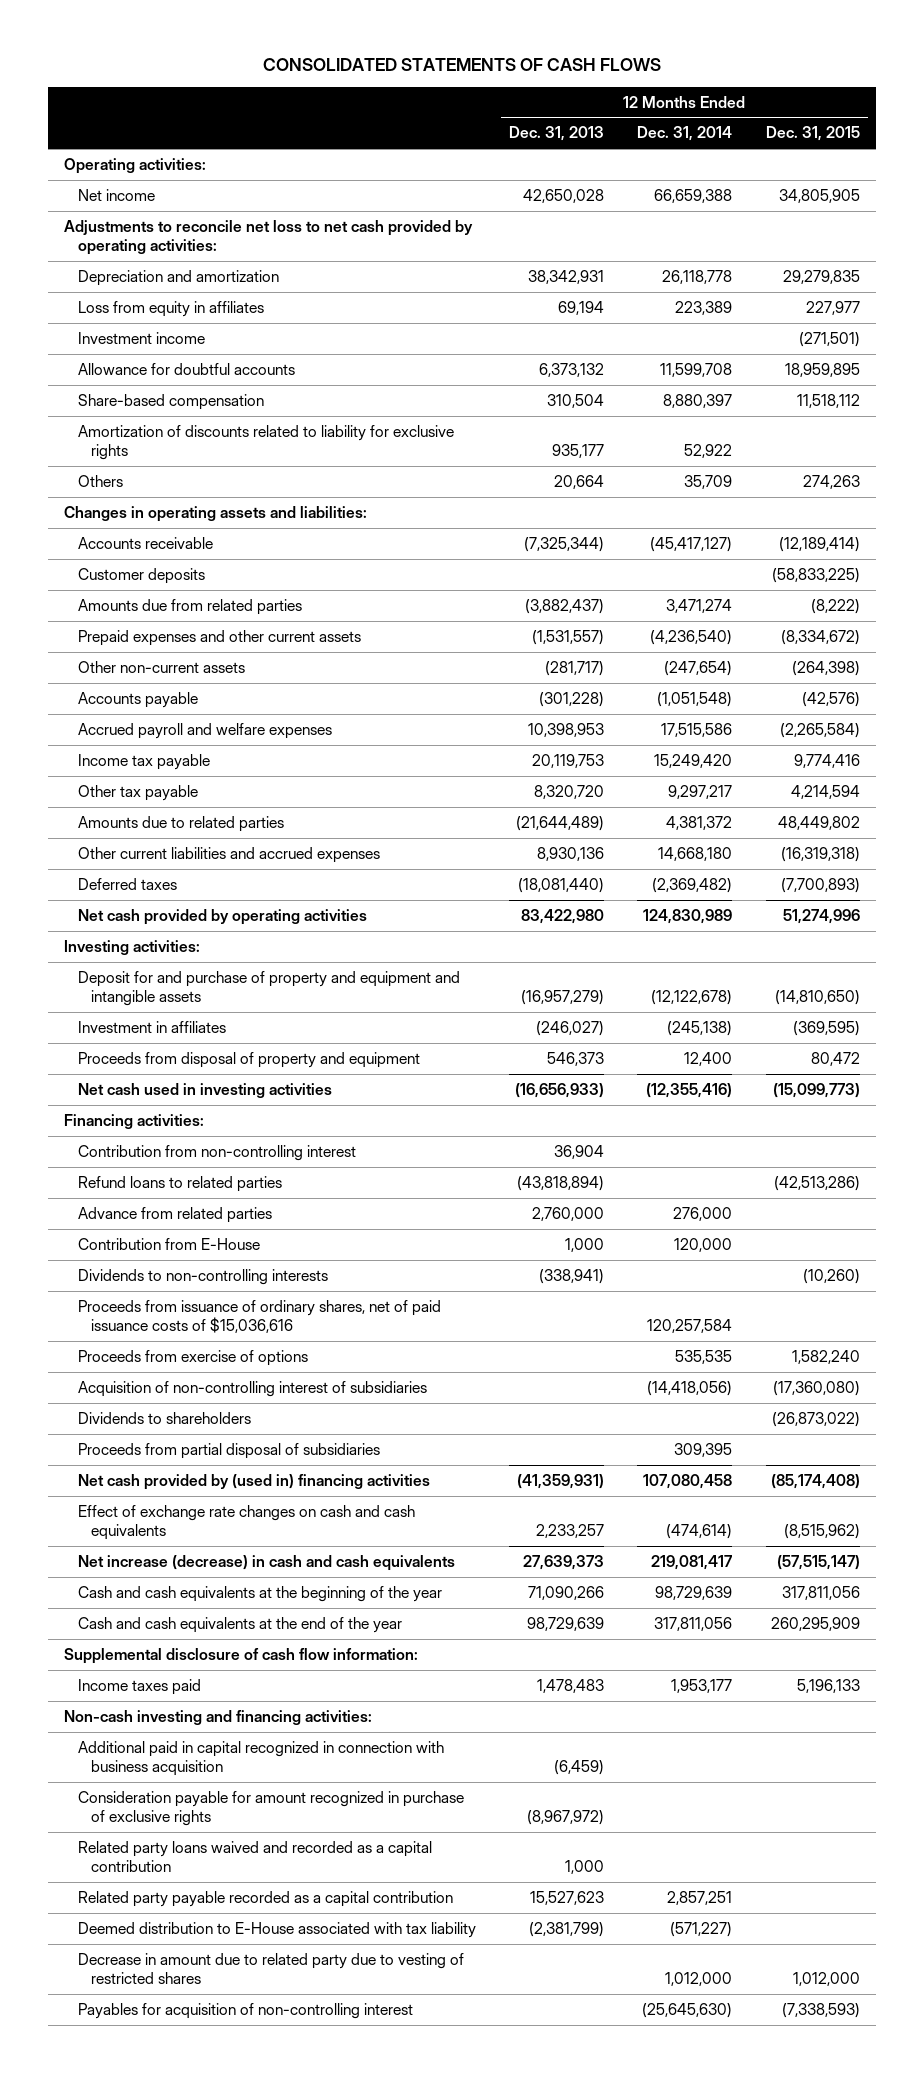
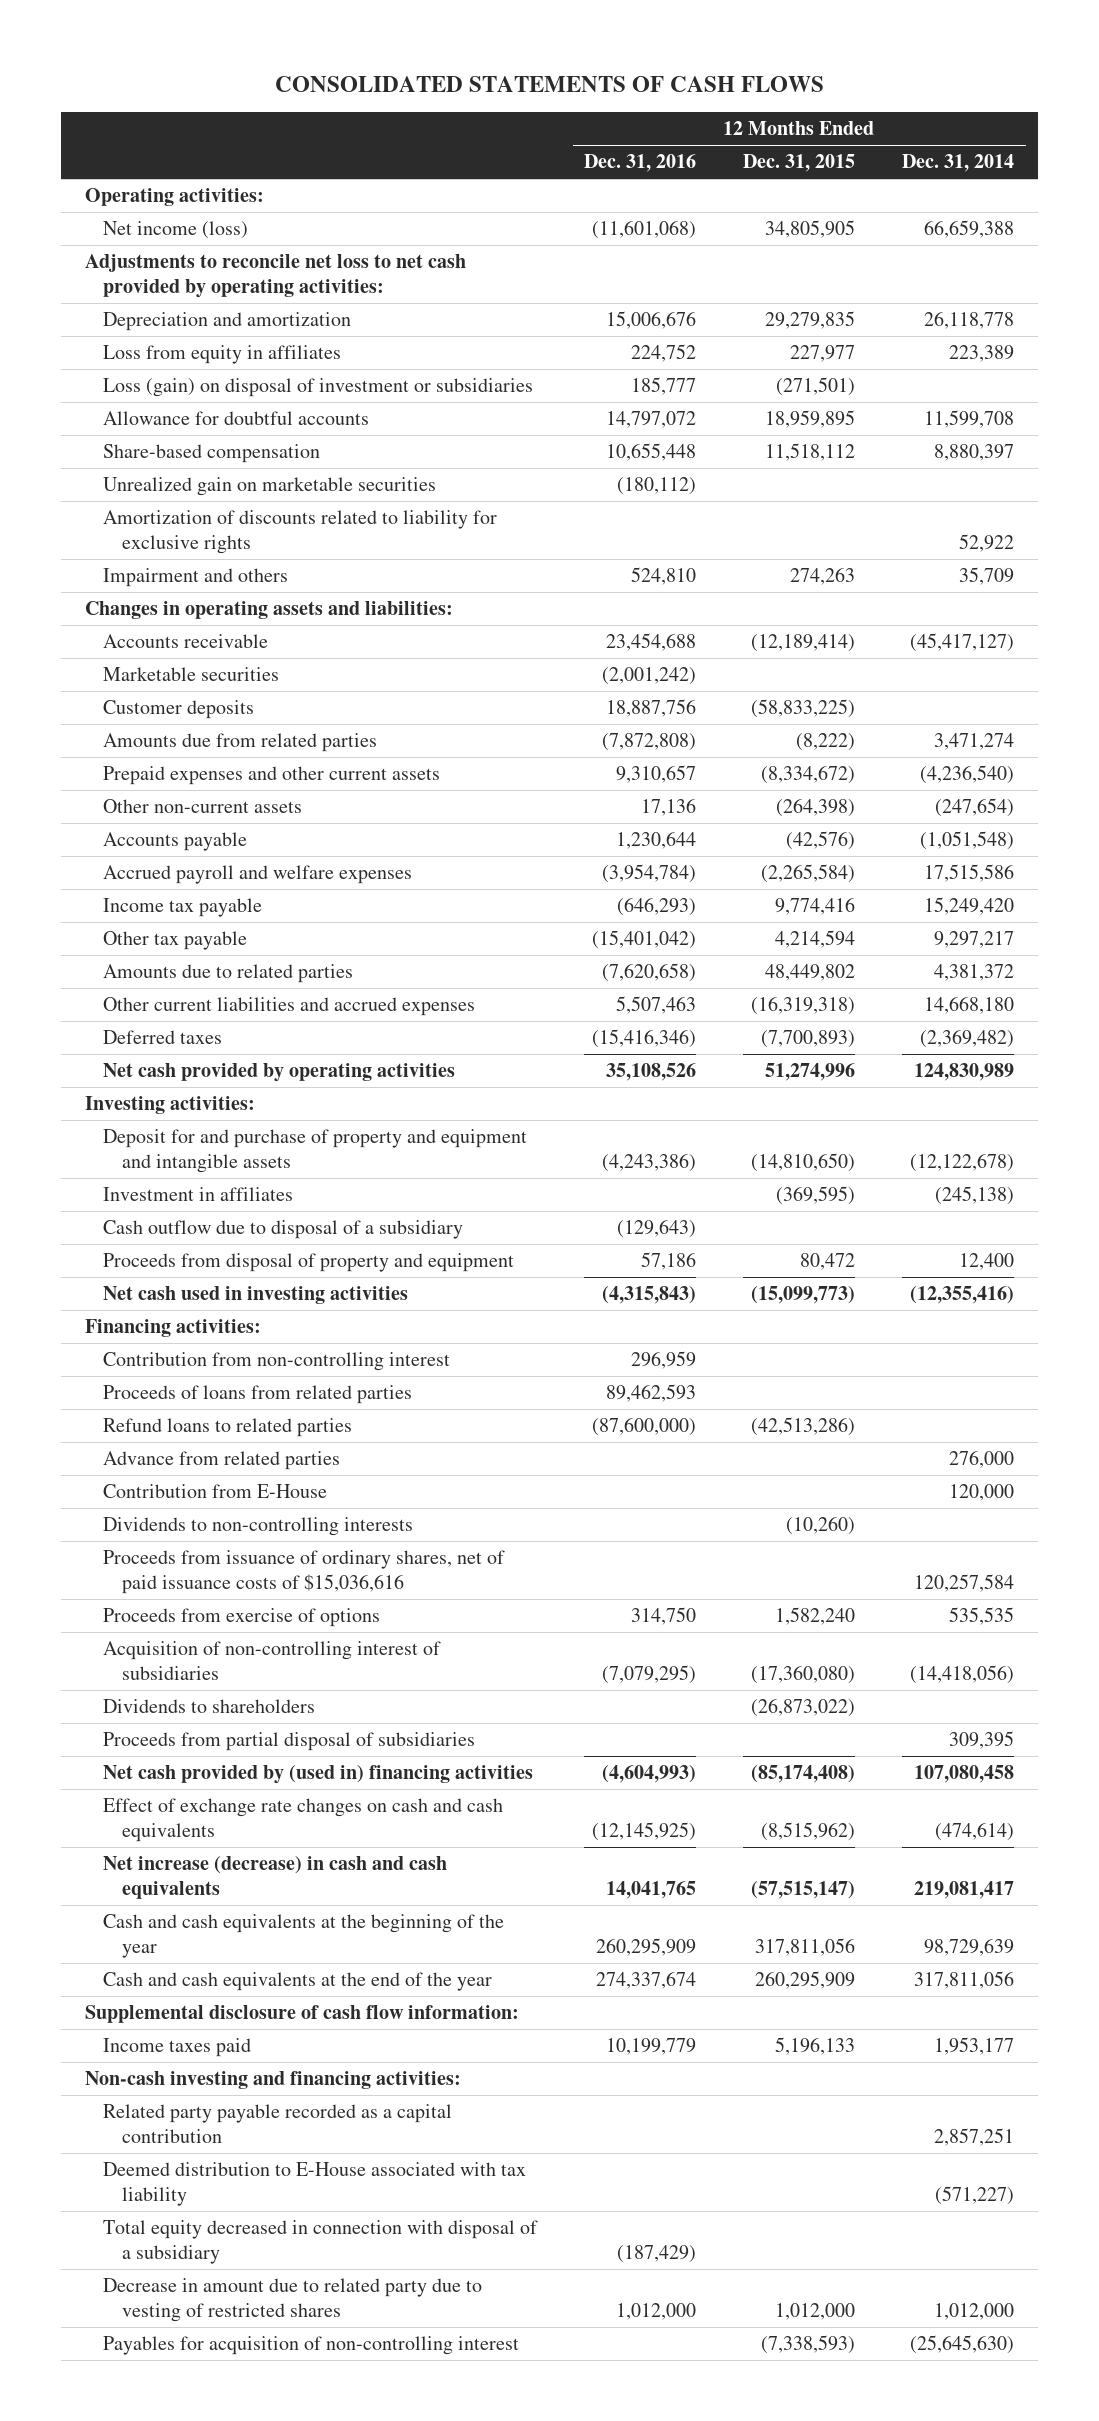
- | 12 Months Ended Dec. 31, 2013 | 12 Months Ended Dec. 31, 2014 | 12 Months Ended Dec. 31, 2015
+ | 12 Months Ended Dec. 31, 2016 | 12 Months Ended Dec. 31, 2015 | 12 Months Ended Dec. 31, 2014
- Net income | 42,650,028 | 66,659,388 | 34,805,905
+ Net income (loss) | (11,601,068) | 34,805,905 | 66,659,388
- Investment income | | | (271,501)
+ Loss (gain) on disposal of investment or subsidiaries | 185,777 | (271,501) |
+ Unrealized gain on marketable securities | (180,112) | |
- Others | 20,664 | 35,709 | 274,263
+ Impairment and others | 524,810 | 274,263 | 35,709
+ Marketable securities | (2,001,242) | |
+ Cash outflow due to disposal of a subsidiary | (129,643) | |
+ Proceeds of loans from related parties | 89,462,593 | |
- Additional paid in capital recognized in connection with business acquisition | (6,459) | |
- Consideration payable for amount recognized in purchase of exclusive rights | (8,967,972) | |
- Related party loans waived and recorded as a capital contribution | 1,000 | |
+ Total equity decreased in connection with disposal of a subsidiary | (187,429) | |

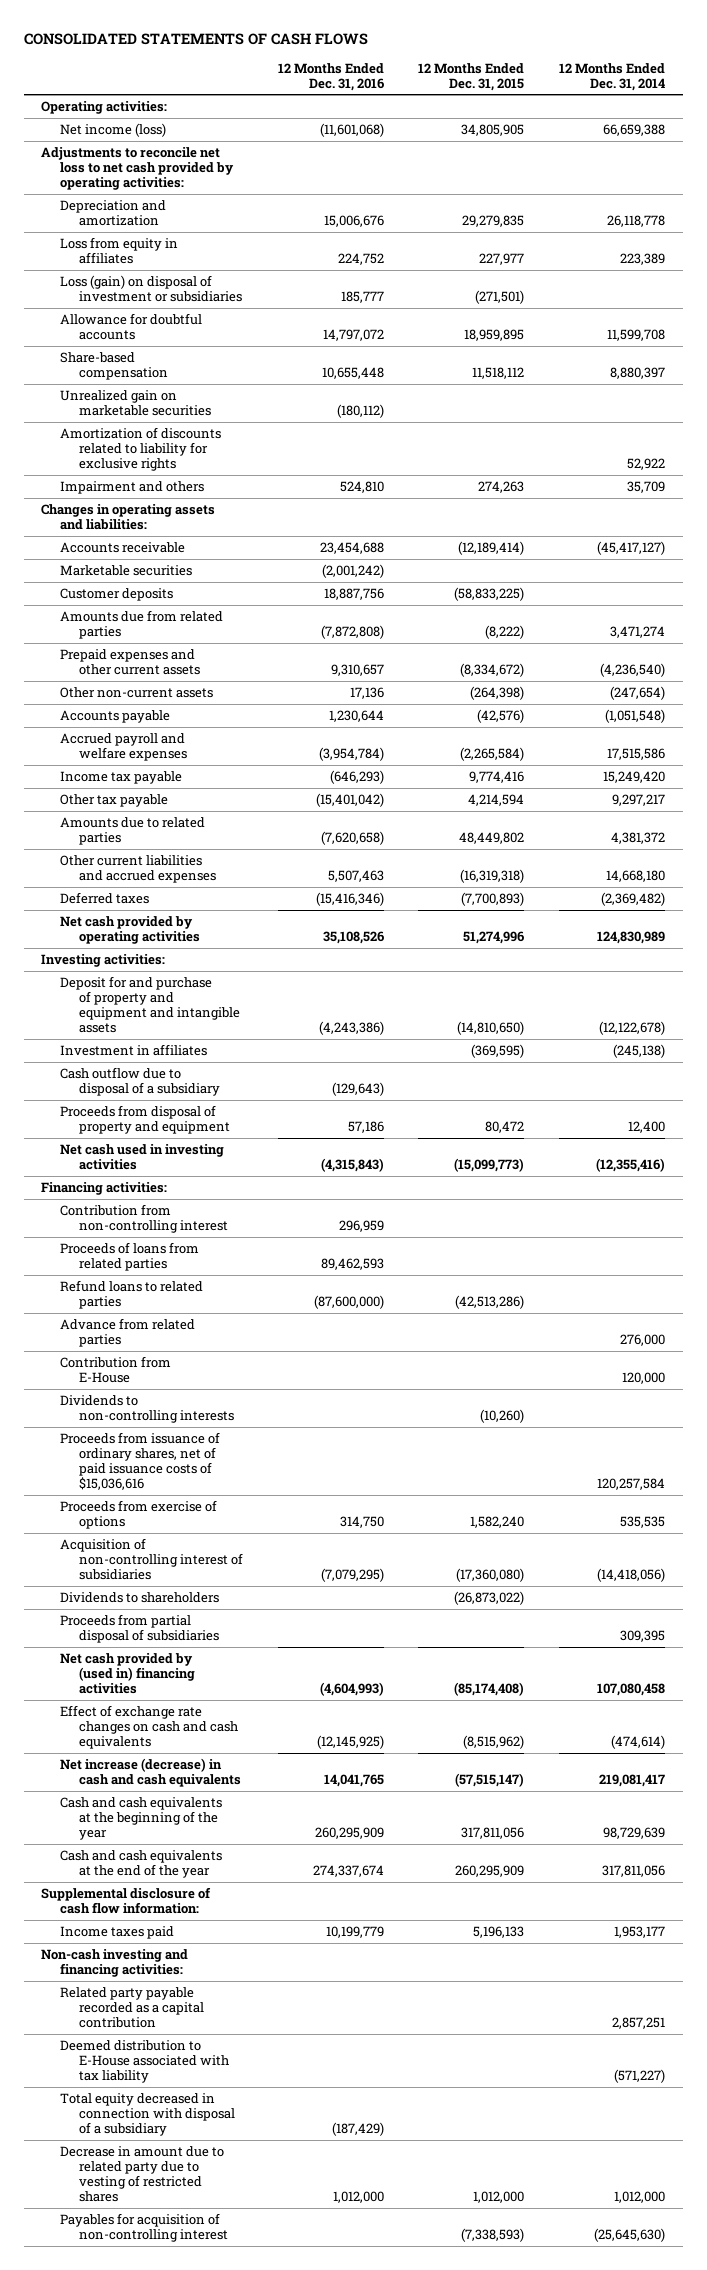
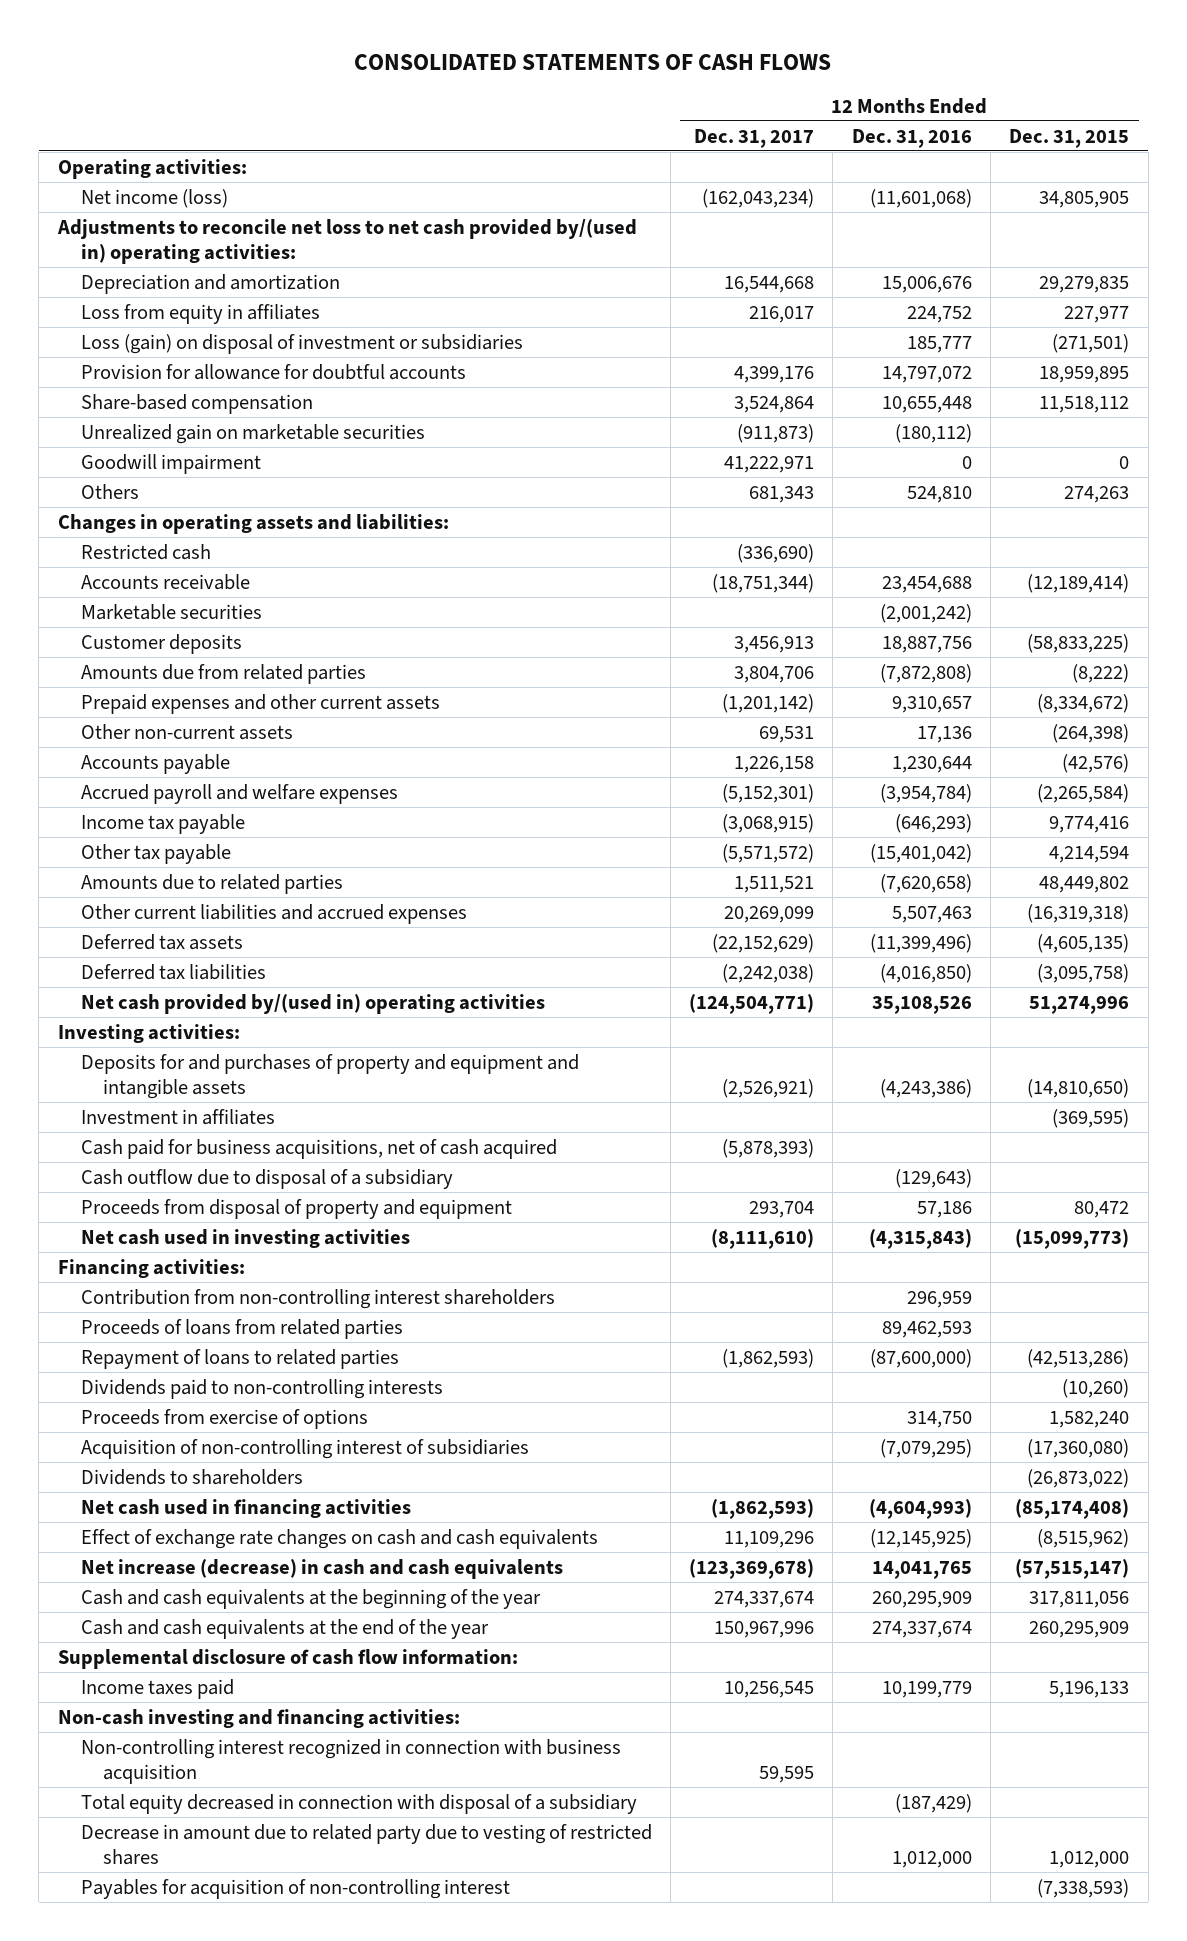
- | 12 Months Ended Dec. 31, 2016 | 12 Months Ended Dec. 31, 2015 | 12 Months Ended Dec. 31, 2014
+ | 12 Months Ended Dec. 31, 2017 | 12 Months Ended Dec. 31, 2016 | 12 Months Ended Dec. 31, 2015
- Adjustments to reconcile net loss to net cash provided by operating activities:
+ Adjustments to reconcile net loss to net cash provided by/(used in) operating activities:
- Allowance for doubtful accounts | 14,797,072 | 18,959,895 | 11,599,708
+ Provision for allowance for doubtful accounts | 4,399,176 | 14,797,072 | 18,959,895
- Amortization of discounts related to liability for exclusive rights | | | 52,922
- Impairment and others | 524,810 | 274,263 | 35,709
+ Goodwill impairment | 41,222,971 | 0 | 0
+ Others | 681,343 | 524,810 | 274,263
+ Restricted cash | (336,690) | |
- Deferred taxes | (15,416,346) | (7,700,893) | (2,369,482)
- Net cash provided by operating activities | 35,108,526 | 51,274,996 | 124,830,989
+ Deferred tax assets | (22,152,629) | (11,399,496) | (4,605,135)
+ Deferred tax liabilities | (2,242,038) | (4,016,850) | (3,095,758)
+ Net cash provided by/(used in) operating activities | (124,504,771) | 35,108,526 | 51,274,996
- Deposit for and purchase of property and equipment and intangible assets | (4,243,386) | (14,810,650) | (12,122,678)
+ Deposits for and purchases of property and equipment and intangible assets | (2,526,921) | (4,243,386) | (14,810,650)
+ Cash paid for business acquisitions, net of cash acquired | (5,878,393) | |
- Contribution from non-controlling interest | 296,959 | |
+ Contribution from non-controlling interest shareholders | | 296,959 |
- Refund loans to related parties | (87,600,000) | (42,513,286) |
- Advance from related parties | | | 276,000
- Contribution from E-House | | | 120,000
- Dividends to non-controlling interests | | (10,260) |
- Proceeds from issuance of ordinary shares, net of paid issuance costs of $15,036,616 | | | 120,257,584
+ Repayment of loans to related parties | (1,862,593) | (87,600,000) | (42,513,286)
+ Dividends paid to non-controlling interests | | | (10,260)
- Proceeds from partial disposal of subsidiaries | | | 309,395
- Net cash provided by (used in) financing activities | (4,604,993) | (85,174,408) | 107,080,458
+ Net cash used in financing activities | (1,862,593) | (4,604,993) | (85,174,408)
- Related party payable recorded as a capital contribution | | | 2,857,251
- Deemed distribution to E-House associated with tax liability | | | (571,227)
+ Non-controlling interest recognized in connection with business acquisition | 59,595 | |

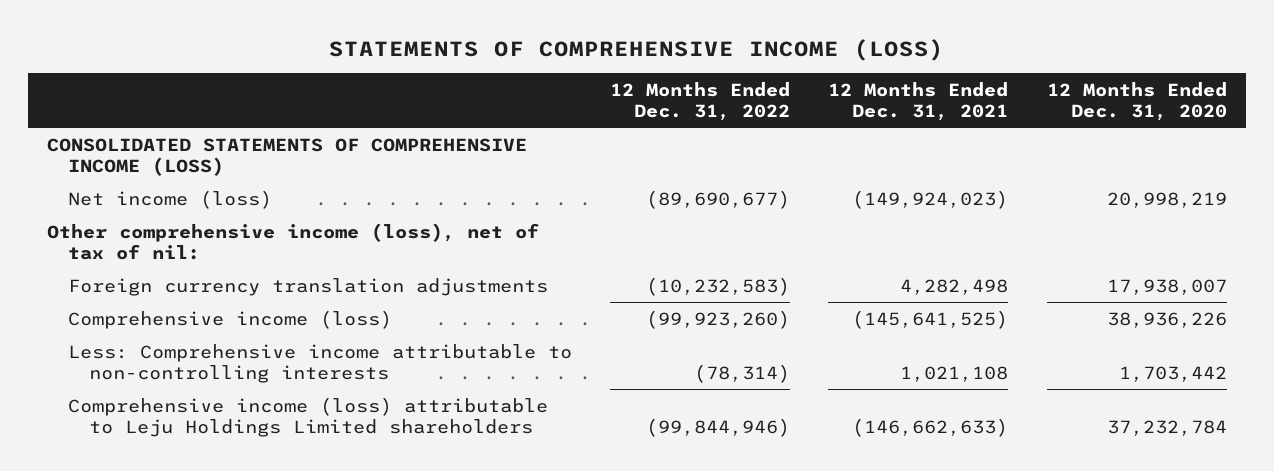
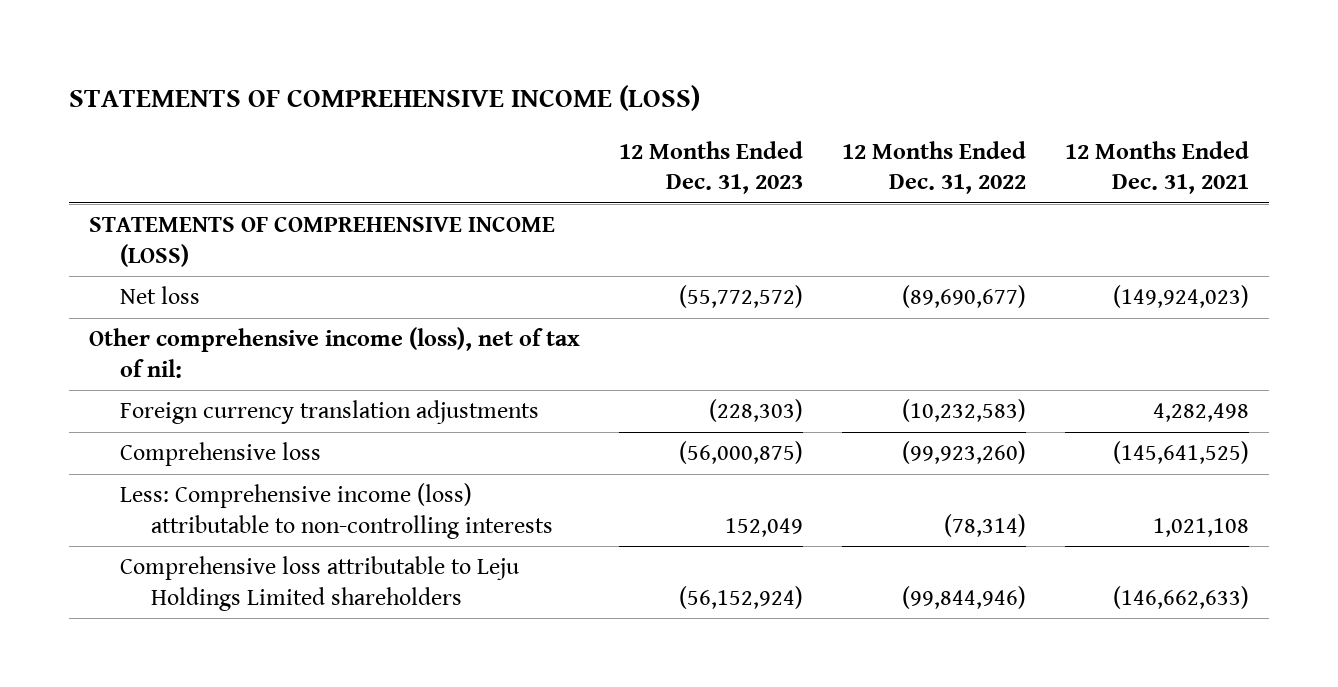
- | 12 Months Ended Dec. 31, 2022 | 12 Months Ended Dec. 31, 2021 | 12 Months Ended Dec. 31, 2020
+ | 12 Months Ended Dec. 31, 2023 | 12 Months Ended Dec. 31, 2022 | 12 Months Ended Dec. 31, 2021
- CONSOLIDATED STATEMENTS OF COMPREHENSIVE INCOME (LOSS)
- Net income (loss) | (89,690,677) | (149,924,023) | 20,998,219
+ STATEMENTS OF COMPREHENSIVE INCOME (LOSS)
+ Net loss | (55,772,572) | (89,690,677) | (149,924,023)
- Comprehensive income (loss) | (99,923,260) | (145,641,525) | 38,936,226
- Less: Comprehensive income attributable to non-controlling interests | (78,314) | 1,021,108 | 1,703,442
- Comprehensive income (loss) attributable to Leju Holdings Limited shareholders | (99,844,946) | (146,662,633) | 37,232,784
+ Comprehensive loss | (56,000,875) | (99,923,260) | (145,641,525)
+ Less: Comprehensive income (loss) attributable to non-controlling interests | 152,049 | (78,314) | 1,021,108
+ Comprehensive loss attributable to Leju Holdings Limited shareholders | (56,152,924) | (99,844,946) | (146,662,633)

